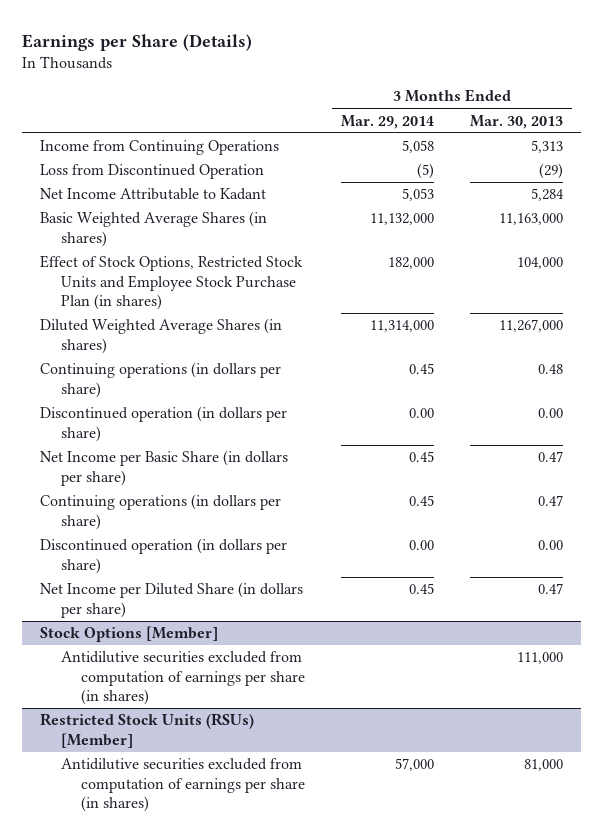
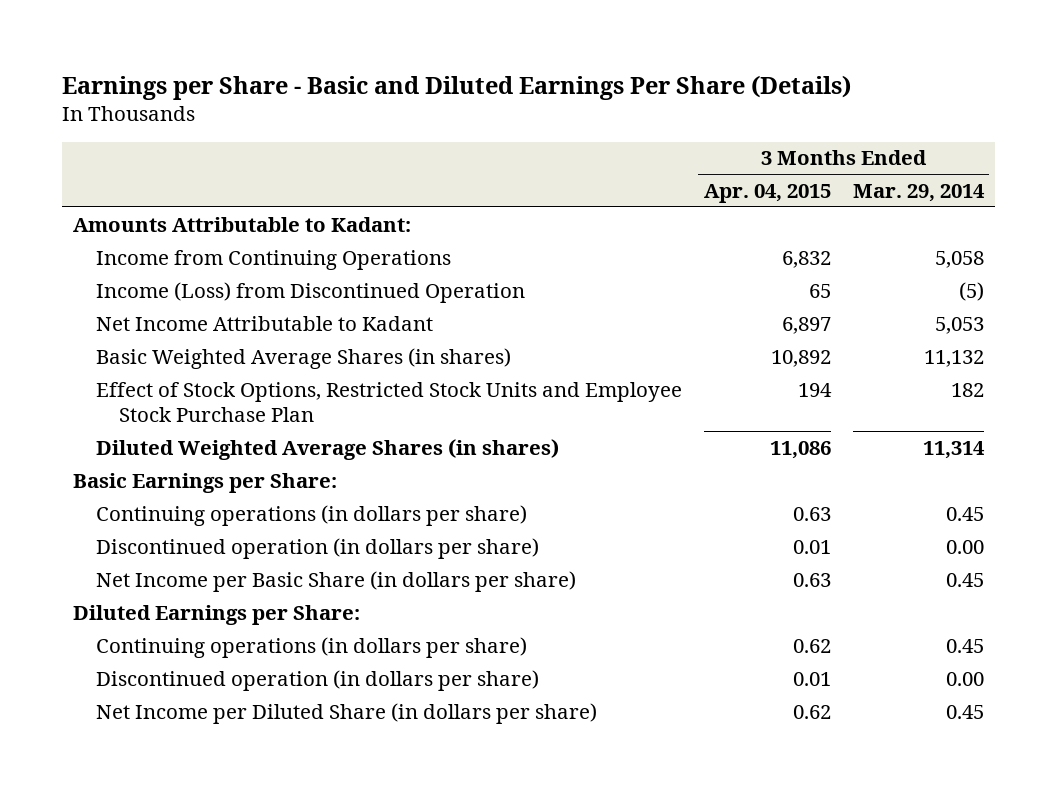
- Earnings per Share (Details)
+ Earnings per Share - Basic and Diluted Earnings Per Share (Details)
- | 3 Months Ended Mar. 29, 2014 | 3 Months Ended Mar. 30, 2013
+ | 3 Months Ended Apr. 04, 2015 | 3 Months Ended Mar. 29, 2014
+ Amounts Attributable to Kadant:
- Loss from Discontinued Operation | (5) | (29)
+ Income (Loss) from Discontinued Operation | 65 | (5)
- Basic Weighted Average Shares (in shares) | 11,132,000 | 11,163,000
- Effect of Stock Options, Restricted Stock Units and Employee Stock Purchase Plan (in shares) | 182,000 | 104,000
- Diluted Weighted Average Shares (in shares) | 11,314,000 | 11,267,000
+ Basic Weighted Average Shares (in shares) | 10,892 | 11,132
+ Effect of Stock Options, Restricted Stock Units and Employee Stock Purchase Plan | 194 | 182
+ Diluted Weighted Average Shares (in shares) | 11,086 | 11,314
+ Basic Earnings per Share:
+ Diluted Earnings per Share:
- Stock Options [Member]
- Antidilutive securities excluded from computation of earnings per share (in shares) | | 111,000
- Restricted Stock Units (RSUs) [Member]
- Antidilutive securities excluded from computation of earnings per share (in shares) | 57,000 | 81,000

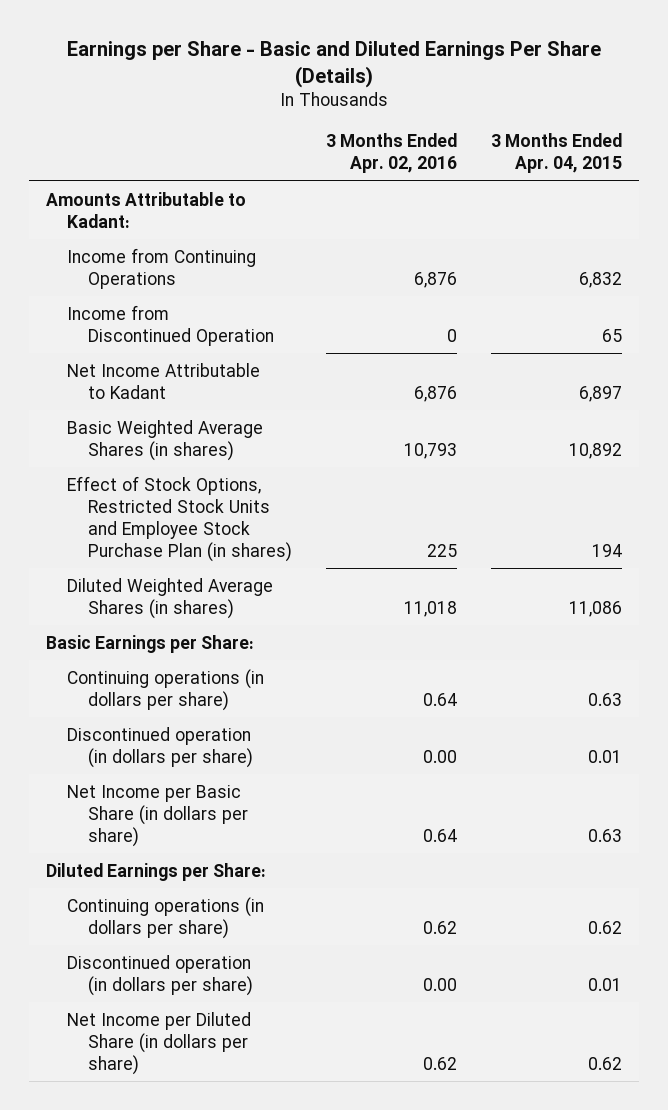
- | 3 Months Ended Apr. 04, 2015 | 3 Months Ended Mar. 29, 2014
+ | 3 Months Ended Apr. 02, 2016 | 3 Months Ended Apr. 04, 2015
- Income (Loss) from Discontinued Operation | 65 | (5)
+ Income from Discontinued Operation | 0 | 65
- Effect of Stock Options, Restricted Stock Units and Employee Stock Purchase Plan | 194 | 182
+ Effect of Stock Options, Restricted Stock Units and Employee Stock Purchase Plan (in shares) | 225 | 194

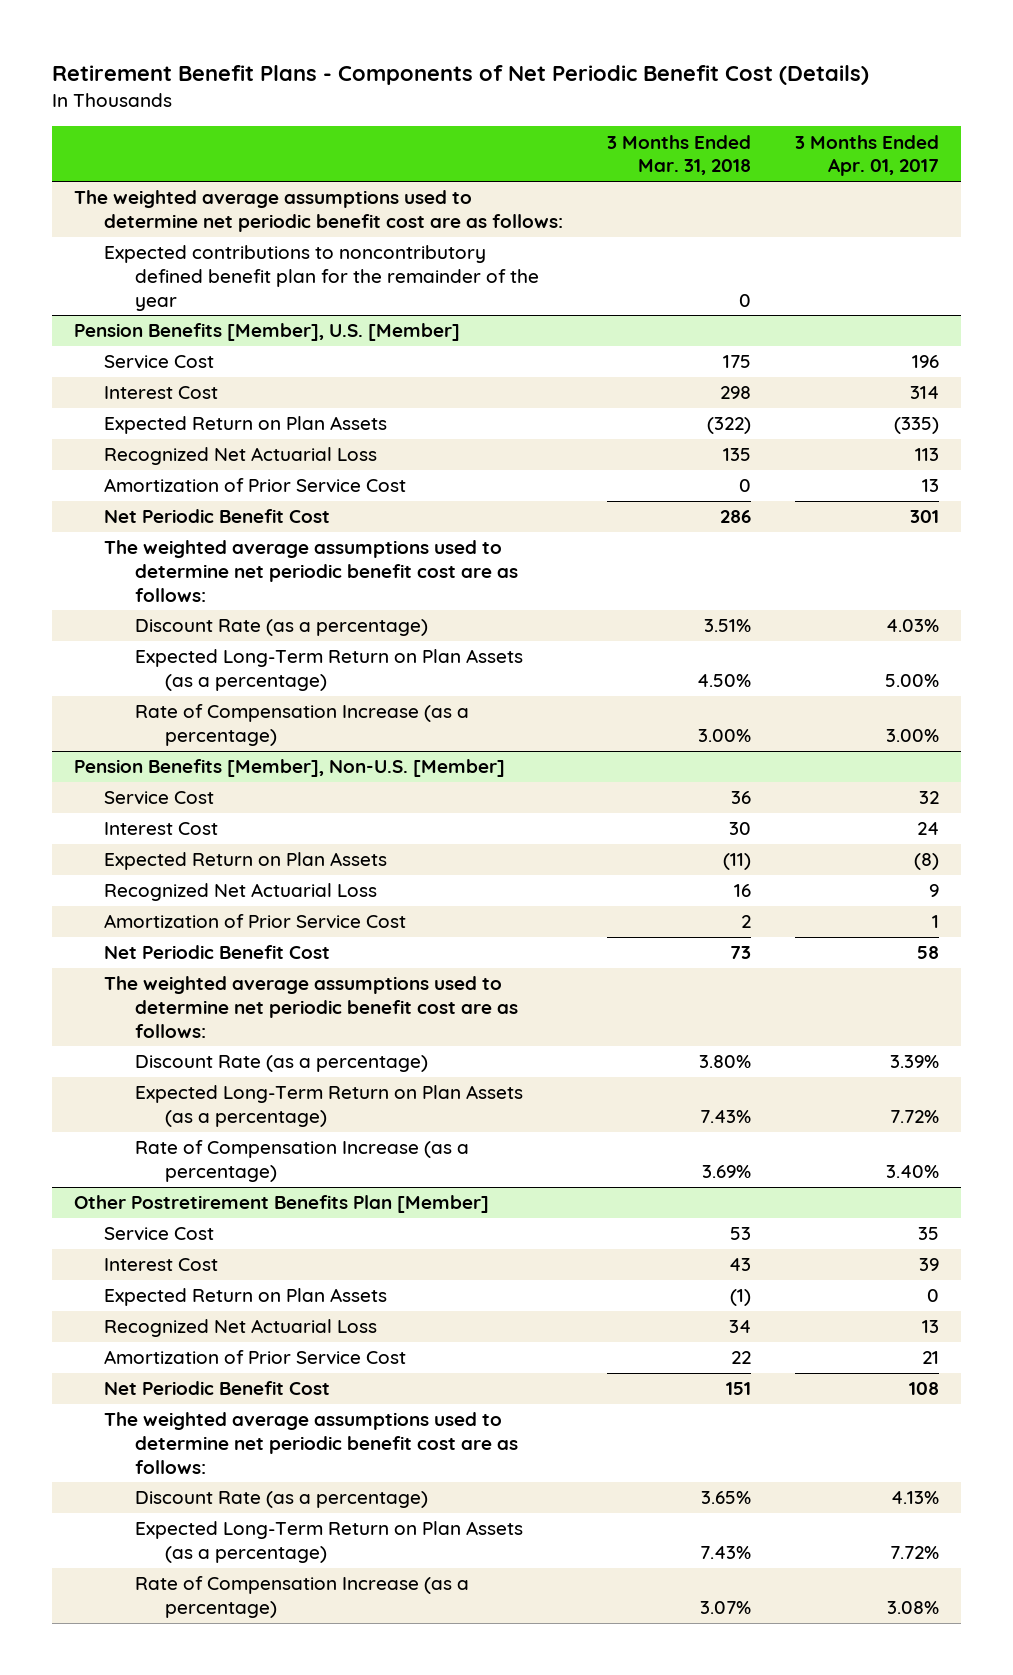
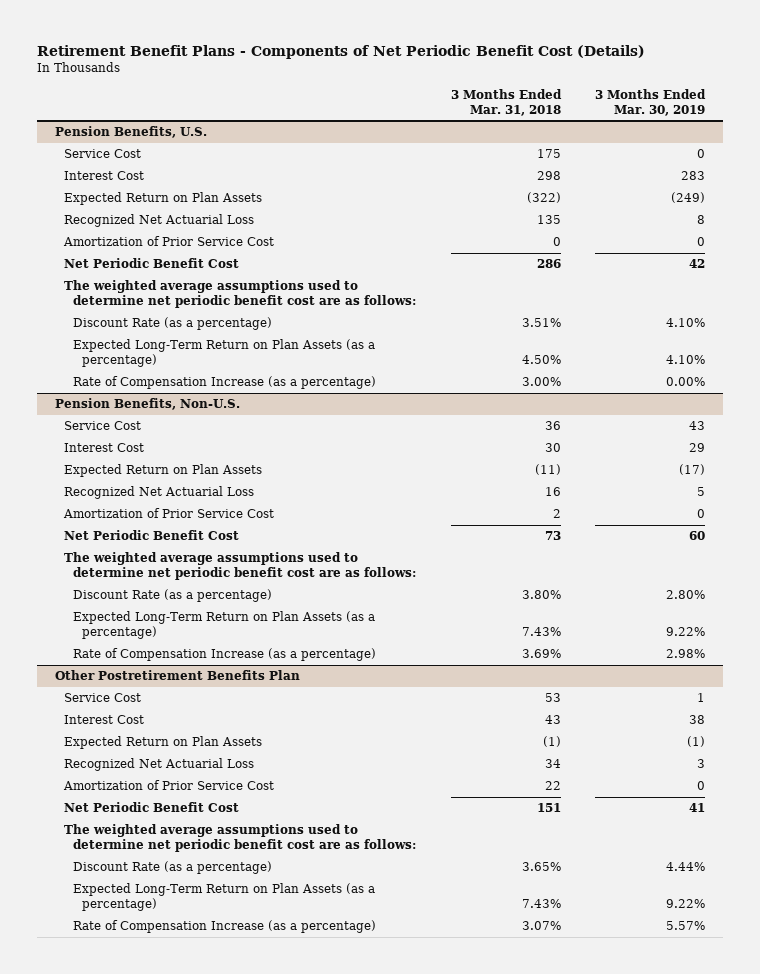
- | 3 Months Ended Mar. 31, 2018 | 3 Months Ended Apr. 01, 2017
+ | 3 Months Ended Mar. 31, 2018 | 3 Months Ended Mar. 30, 2019
- The weighted average assumptions used to determine net periodic benefit cost are as follows:
- Expected contributions to noncontributory defined benefit plan for the remainder of the year | 0 |
- Pension Benefits [Member], U.S. [Member]
+ Pension Benefits, U.S.
- Pension Benefits [Member], Non-U.S. [Member]
+ Pension Benefits, Non-U.S.
- Other Postretirement Benefits Plan [Member]
+ Other Postretirement Benefits Plan

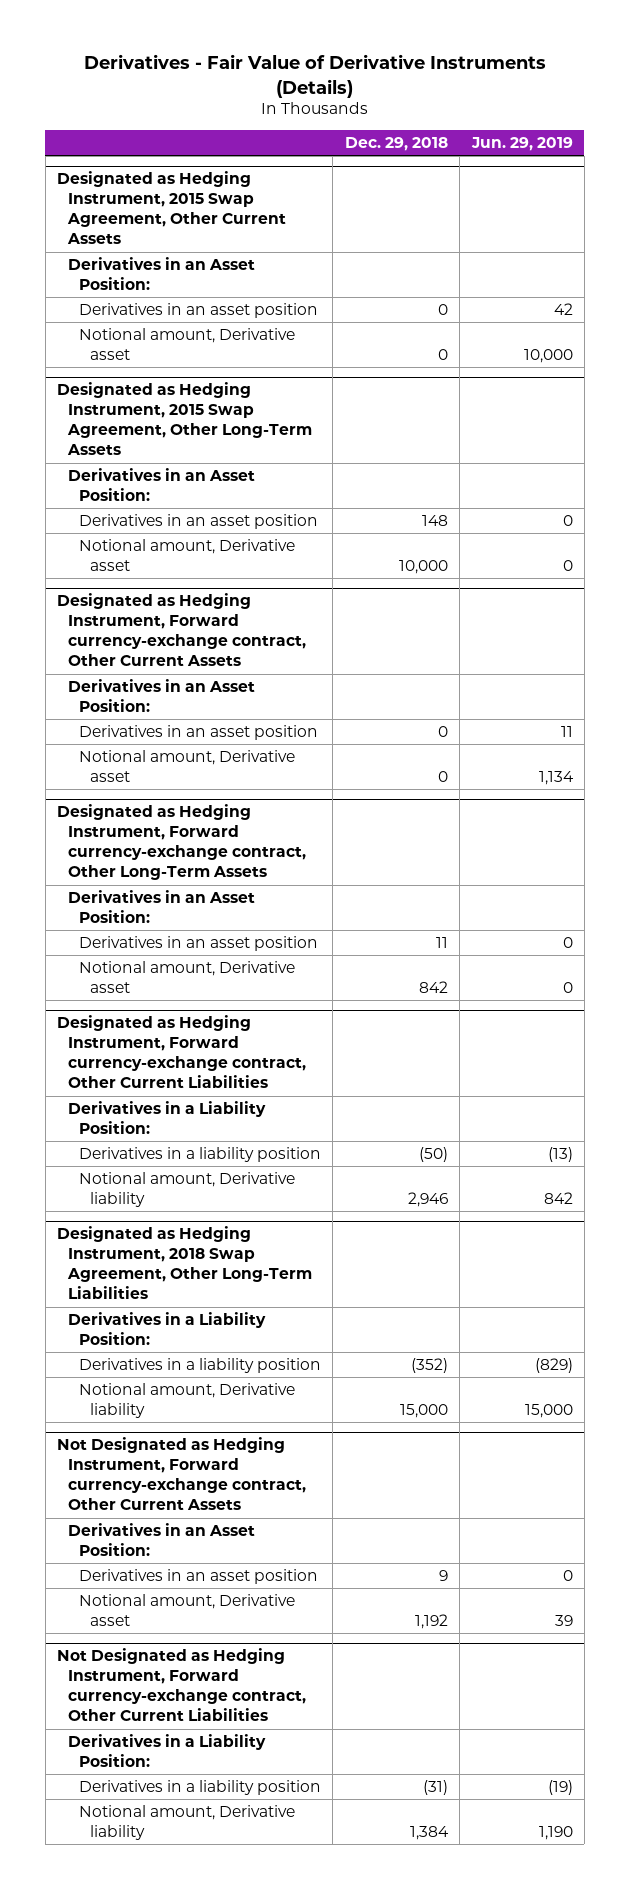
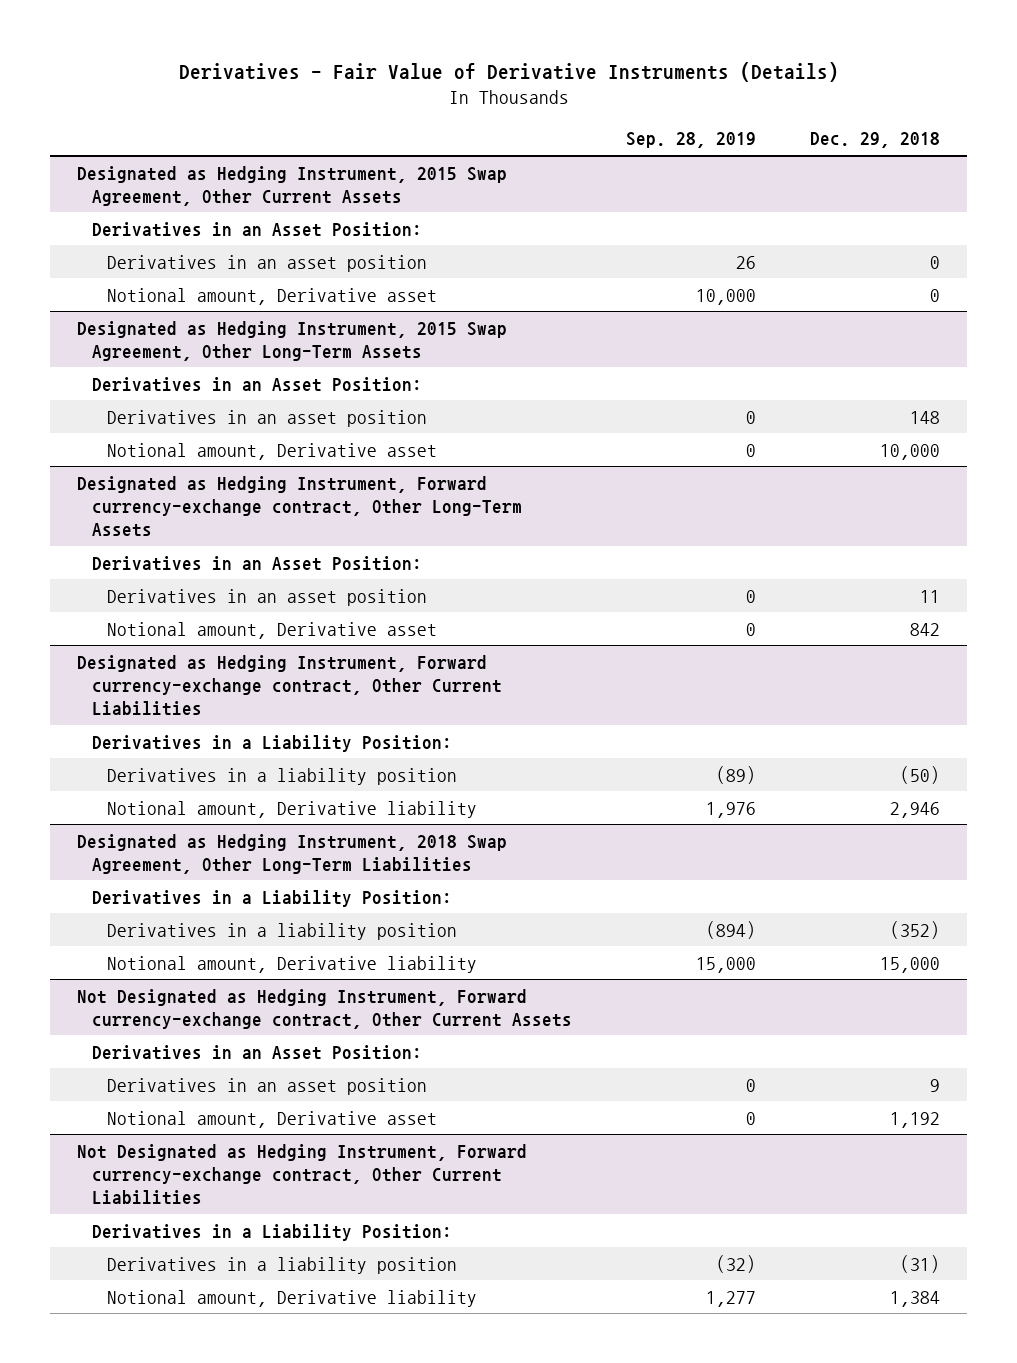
- | Dec. 29, 2018 | Jun. 29, 2019
+ | Sep. 28, 2019 | Dec. 29, 2018
- Designated as Hedging Instrument, Forward currency-exchange contract, Other Current Assets
- Derivatives in an Asset Position:
- Derivatives in an asset position | 0 | 11
- Notional amount, Derivative asset | 0 | 1,134

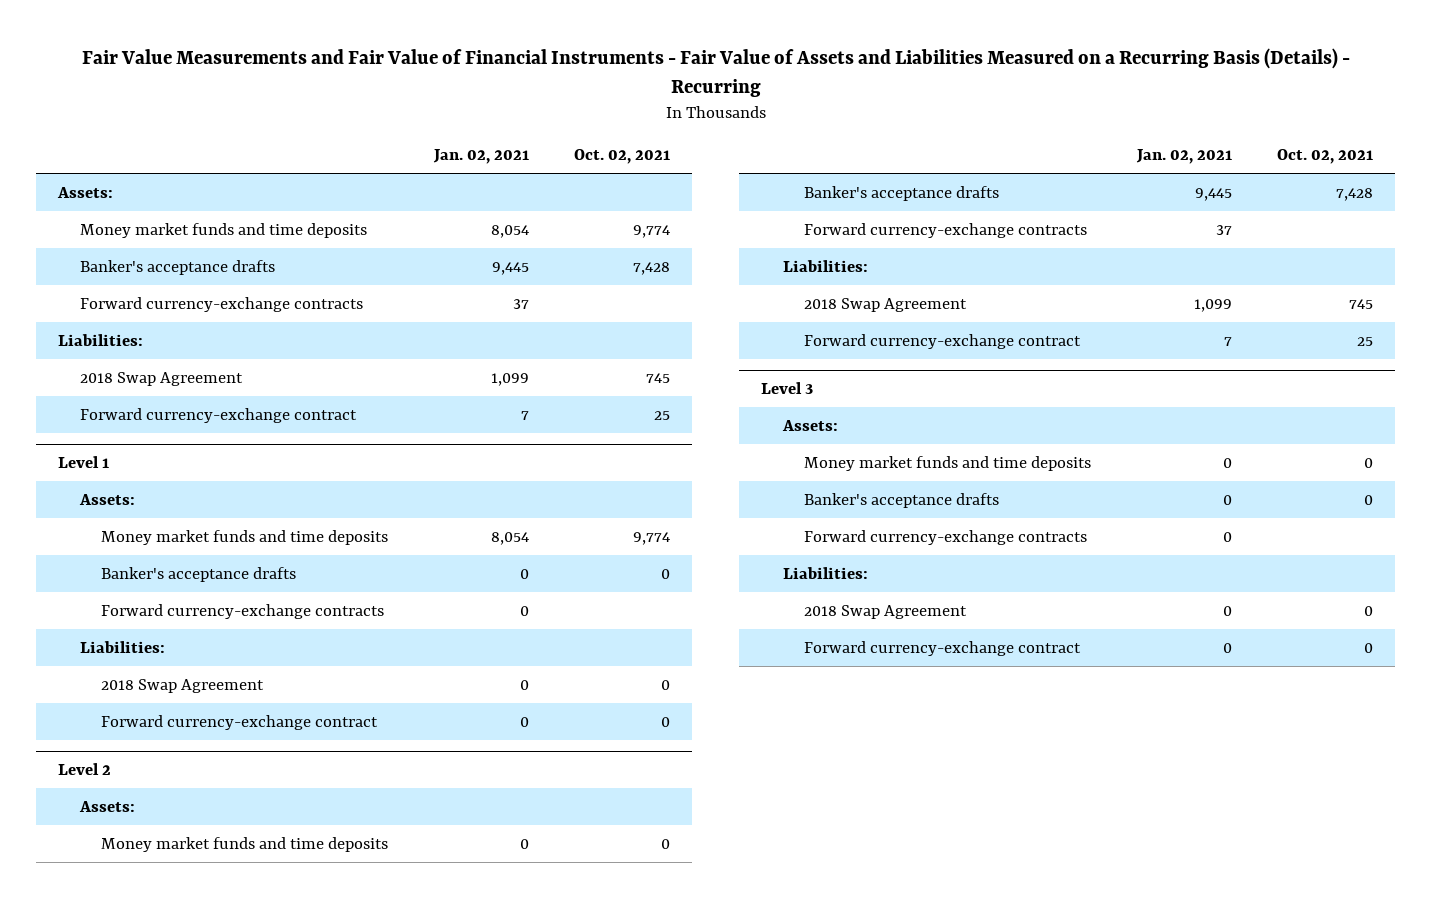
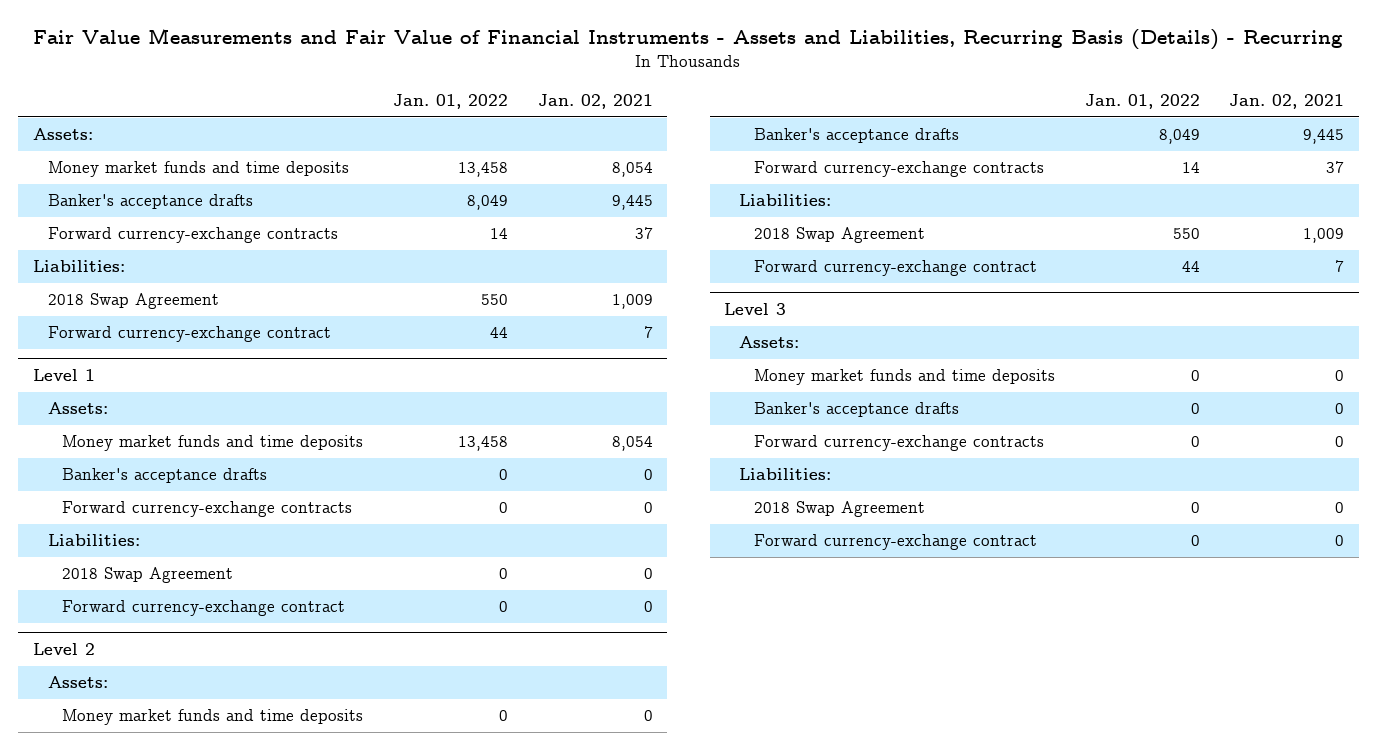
- Fair Value Measurements and Fair Value of Financial Instruments - Fair Value of Assets and Liabilities Measured on a Recurring Basis (Details) - Recurring
+ Fair Value Measurements and Fair Value of Financial Instruments - Assets and Liabilities, Recurring Basis (Details) - Recurring
- | Jan. 02, 2021 | Oct. 02, 2021
+ | Jan. 01, 2022 | Jan. 02, 2021
- 2018 Swap Agreement | 1,099 | 745
+ 2018 Swap Agreement | 550 | 1,009
@ Level 2
- 2018 Swap Agreement | 1,099 | 745
+ 2018 Swap Agreement | 550 | 1,009

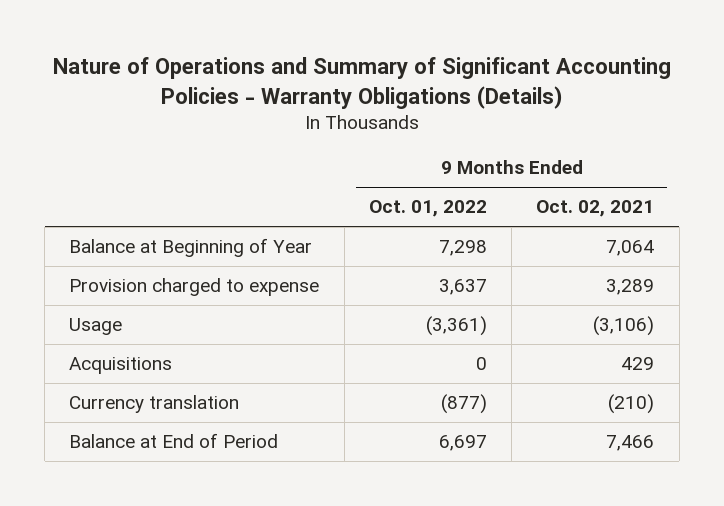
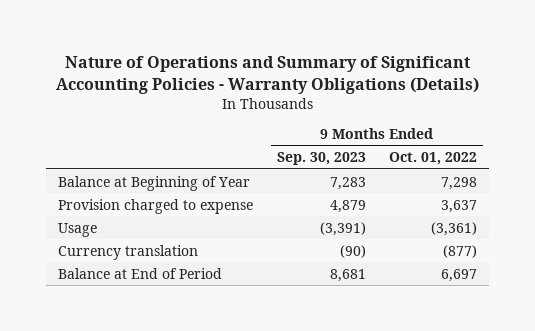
- | 9 Months Ended Oct. 01, 2022 | 9 Months Ended Oct. 02, 2021
+ | 9 Months Ended Sep. 30, 2023 | 9 Months Ended Oct. 01, 2022
- Acquisitions | 0 | 429

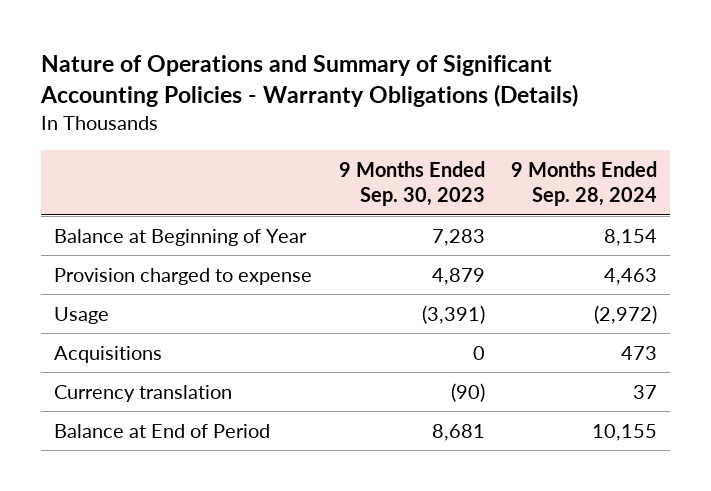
- | 9 Months Ended Sep. 30, 2023 | 9 Months Ended Oct. 01, 2022
+ | 9 Months Ended Sep. 30, 2023 | 9 Months Ended Sep. 28, 2024
+ Acquisitions | 0 | 473

